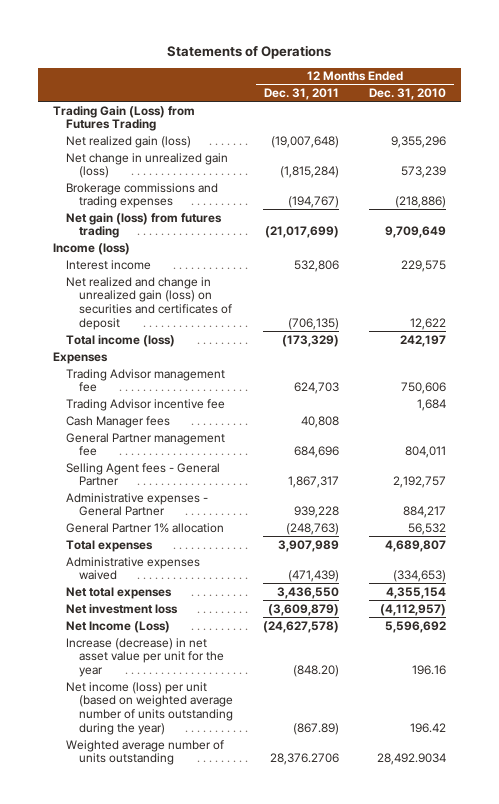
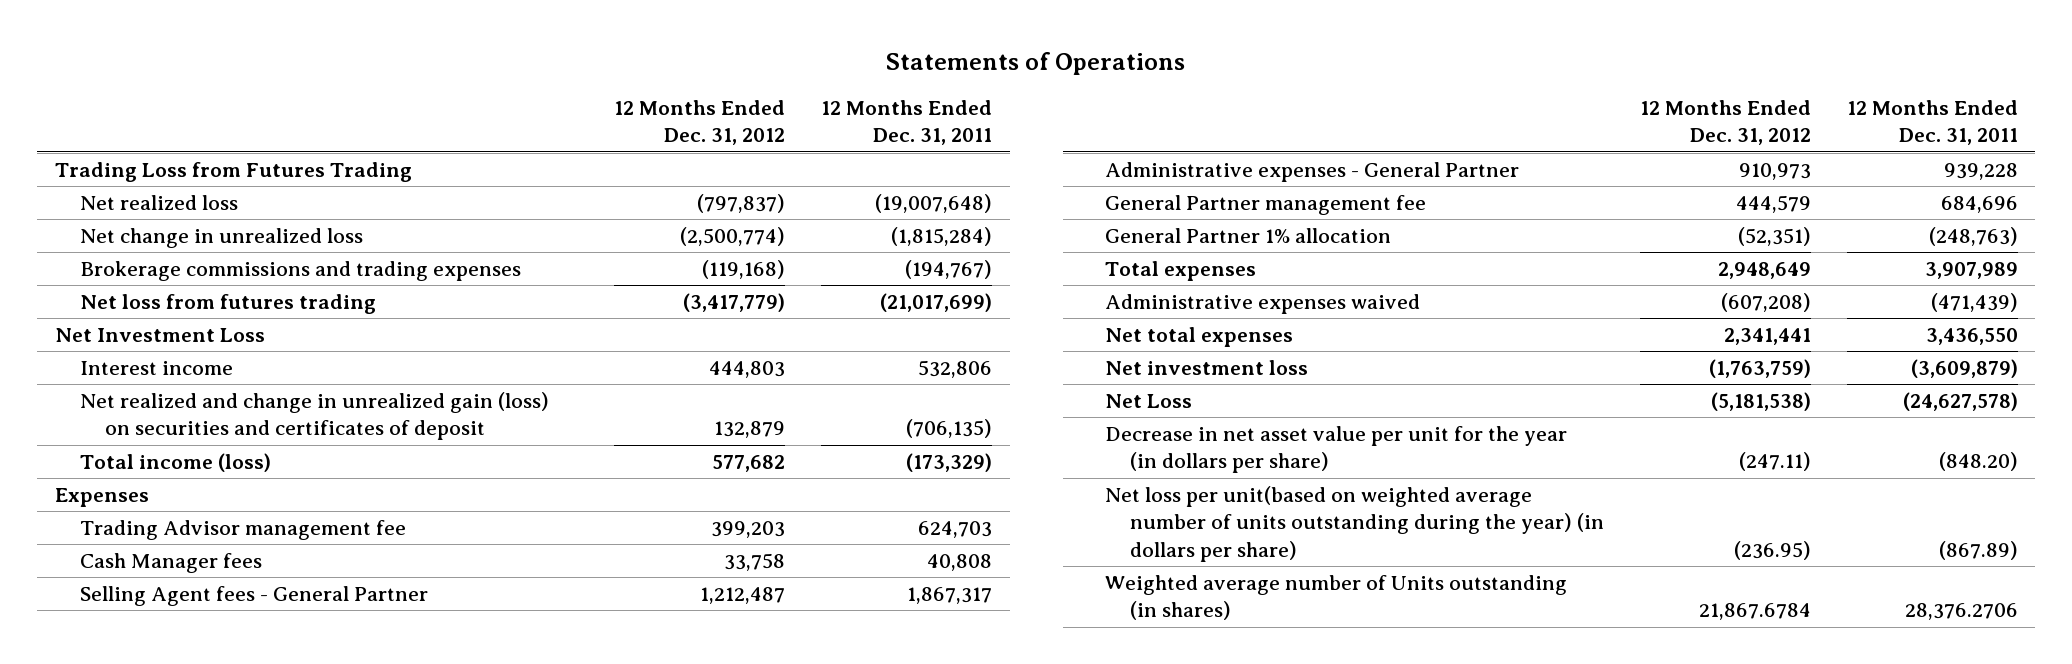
- | 12 Months Ended Dec. 31, 2011 | 12 Months Ended Dec. 31, 2010
+ | 12 Months Ended Dec. 31, 2012 | 12 Months Ended Dec. 31, 2011
- Trading Gain (Loss) from Futures Trading
- Net realized gain (loss) | (19,007,648) | 9,355,296
- Net change in unrealized gain (loss) | (1,815,284) | 573,239
+ Trading Loss from Futures Trading
+ Net realized loss | (797,837) | (19,007,648)
+ Net change in unrealized loss | (2,500,774) | (1,815,284)
- Net gain (loss) from futures trading | (21,017,699) | 9,709,649
- Income (loss)
+ Net loss from futures trading | (3,417,779) | (21,017,699)
+ Net Investment Loss
- Trading Advisor incentive fee | | 1,684
moved down: General Partner management fee | 444,579 | 684,696
- Net Income (Loss) | (24,627,578) | 5,596,692
- Increase (decrease) in net asset value per unit for the year | (848.20) | 196.16
- Net income (loss) per unit (based on weighted average number of units outstanding during the year) | (867.89) | 196.42
- Weighted average number of units outstanding | 28,376.2706 | 28,492.9034
+ Net Loss | (5,181,538) | (24,627,578)
+ Decrease in net asset value per unit for the year (in dollars per share) | (247.11) | (848.20)
+ Net loss per unit(based on weighted average number of units outstanding during the year) (in dollars per share) | (236.95) | (867.89)
+ Weighted average number of Units outstanding (in shares) | 21,867.6784 | 28,376.2706

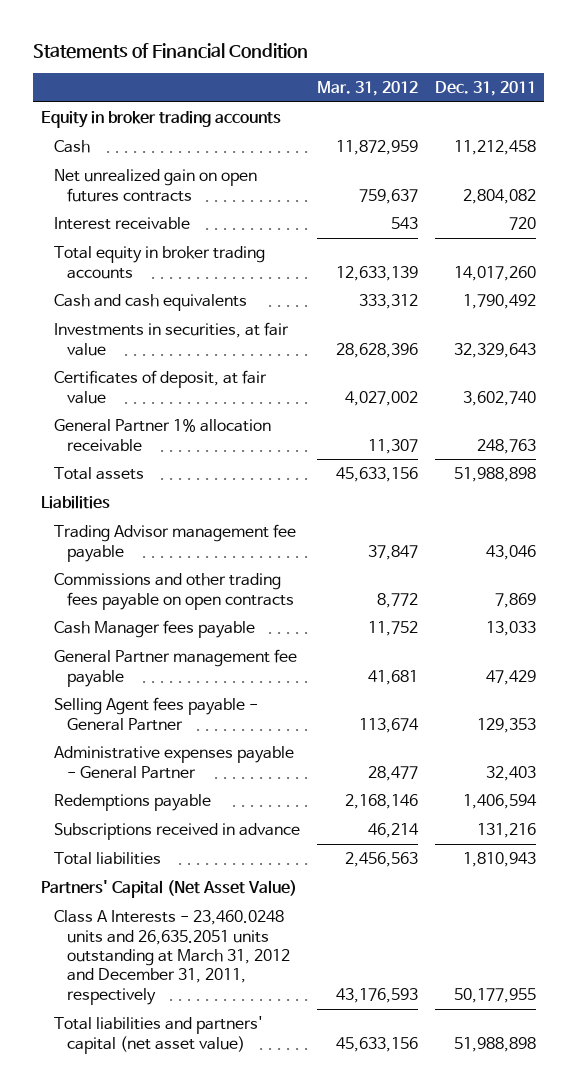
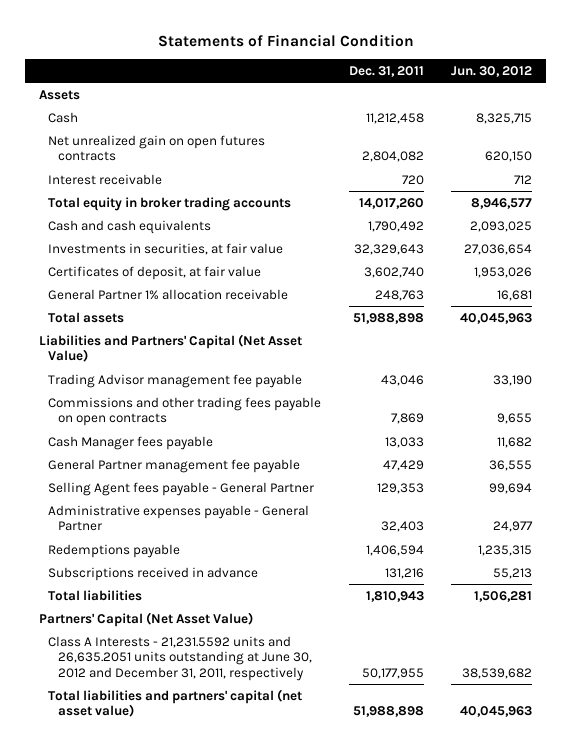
- | Mar. 31, 2012 | Dec. 31, 2011
+ | Dec. 31, 2011 | Jun. 30, 2012
- Equity in broker trading accounts
+ Assets
- Liabilities
+ Liabilities and Partners' Capital (Net Asset Value)
- Class A Interests - 23,460.0248 units and 26,635.2051 units outstanding at March 31, 2012 and December 31, 2011, respectively | 43,176,593 | 50,177,955
+ Class A Interests - 21,231.5592 units and 26,635.2051 units outstanding at June 30, 2012 and December 31, 2011, respectively | 50,177,955 | 38,539,682

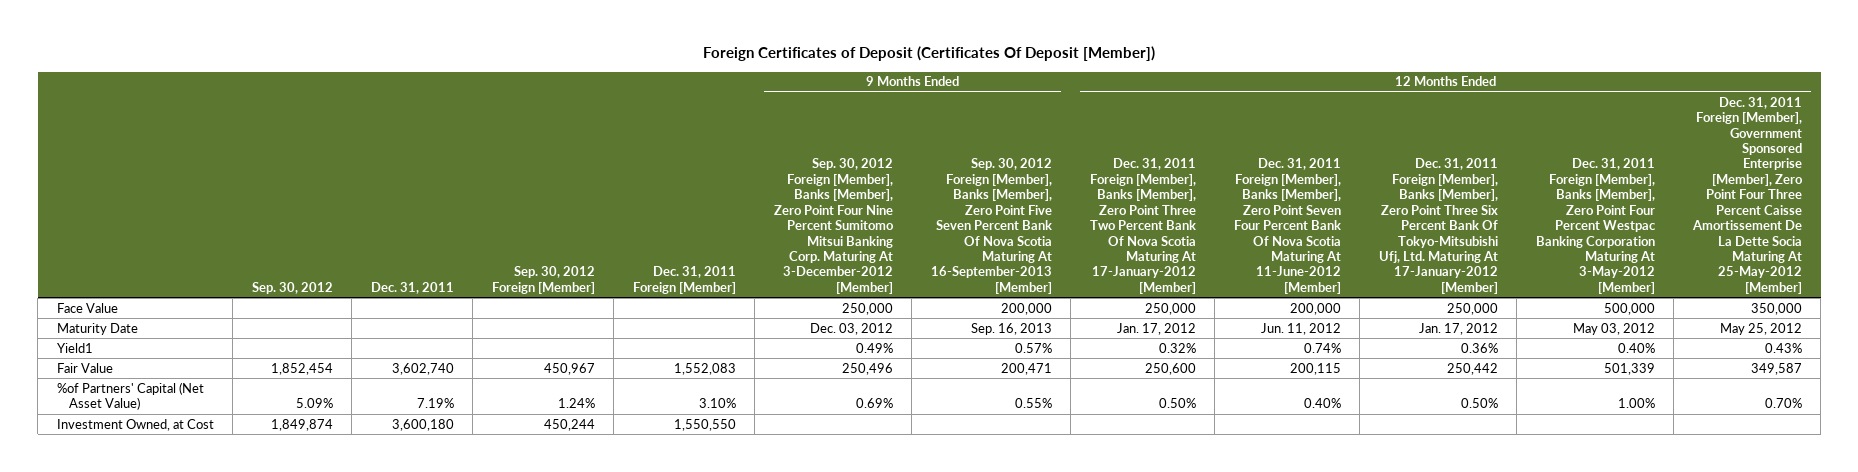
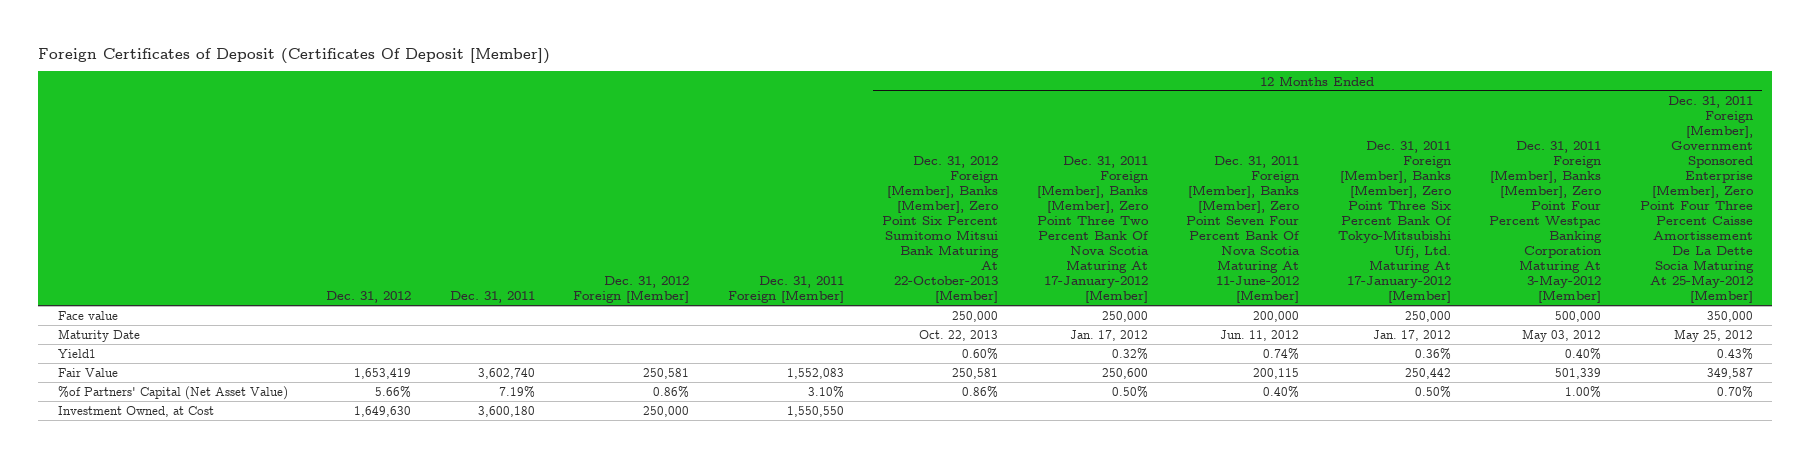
- | Sep. 30, 2012 | Dec. 31, 2011 | Sep. 30, 2012 Foreign [Member] | Dec. 31, 2011 Foreign [Member] | 9 Months Ended Sep. 30, 2012 Foreign [Member], Banks [Member], Zero Point Four Nine Percent Sumitomo Mitsui Banking Corp. Maturing At 3-December-2012 [Member] | 9 Months Ended Sep. 30, 2012 Foreign [Member], Banks [Member], Zero Point Five Seven Percent Bank Of Nova Scotia Maturing At 16-September-2013 [Member] | 12 Months Ended Dec. 31, 2011 Foreign [Member], Banks [Member], Zero Point Three Two Percent Bank Of Nova Scotia Maturing At 17-January-2012 [Member] | 12 Months Ended Dec. 31, 2011 Foreign [Member], Banks [Member], Zero Point Seven Four Percent Bank Of Nova Scotia Maturing At 11-June-2012 [Member] | 12 Months Ended Dec. 31, 2011 Foreign [Member], Banks [Member], Zero Point Three Six Percent Bank Of Tokyo-Mitsubishi Ufj, Ltd. Maturing At 17-January-2012 [Member] | 12 Months Ended Dec. 31, 2011 Foreign [Member], Banks [Member], Zero Point Four Percent Westpac Banking Corporation Maturing At 3-May-2012 [Member] | 12 Months Ended Dec. 31, 2011 Foreign [Member], Government Sponsored Enterprise [Member], Zero Point Four Three Percent Caisse Amortissement De La Dette Socia Maturing At 25-May-2012 [Member]
+ | Dec. 31, 2012 | Dec. 31, 2011 | Dec. 31, 2012 Foreign [Member] | Dec. 31, 2011 Foreign [Member] | 12 Months Ended Dec. 31, 2012 Foreign [Member], Banks [Member], Zero Point Six Percent Sumitomo Mitsui Bank Maturing At 22-October-2013 [Member] | 12 Months Ended Dec. 31, 2011 Foreign [Member], Banks [Member], Zero Point Three Two Percent Bank Of Nova Scotia Maturing At 17-January-2012 [Member] | 12 Months Ended Dec. 31, 2011 Foreign [Member], Banks [Member], Zero Point Seven Four Percent Bank Of Nova Scotia Maturing At 11-June-2012 [Member] | 12 Months Ended Dec. 31, 2011 Foreign [Member], Banks [Member], Zero Point Three Six Percent Bank Of Tokyo-Mitsubishi Ufj, Ltd. Maturing At 17-January-2012 [Member] | 12 Months Ended Dec. 31, 2011 Foreign [Member], Banks [Member], Zero Point Four Percent Westpac Banking Corporation Maturing At 3-May-2012 [Member] | 12 Months Ended Dec. 31, 2011 Foreign [Member], Government Sponsored Enterprise [Member], Zero Point Four Three Percent Caisse Amortissement De La Dette Socia Maturing At 25-May-2012 [Member]
- Face Value | | | | | 250,000 | 200,000 | 250,000 | 200,000 | 250,000 | 500,000 | 350,000
+ Face value | | | | | 250,000 | 250,000 | 200,000 | 250,000 | 500,000 | 350,000

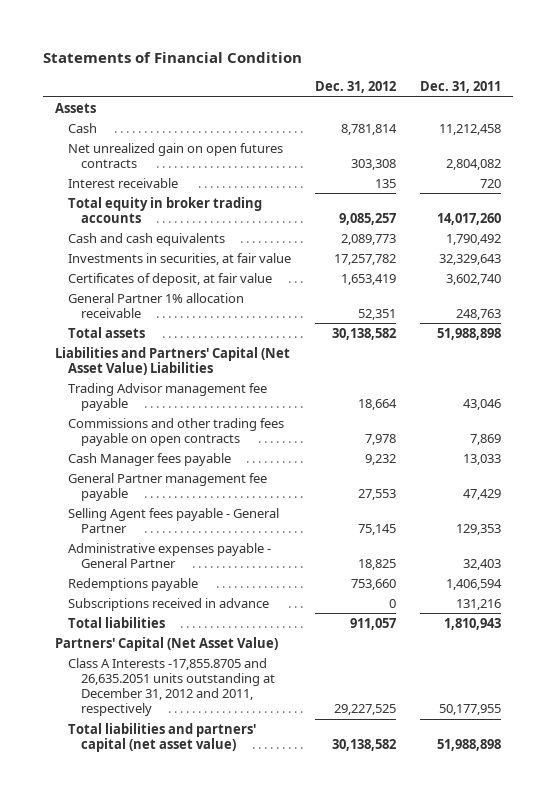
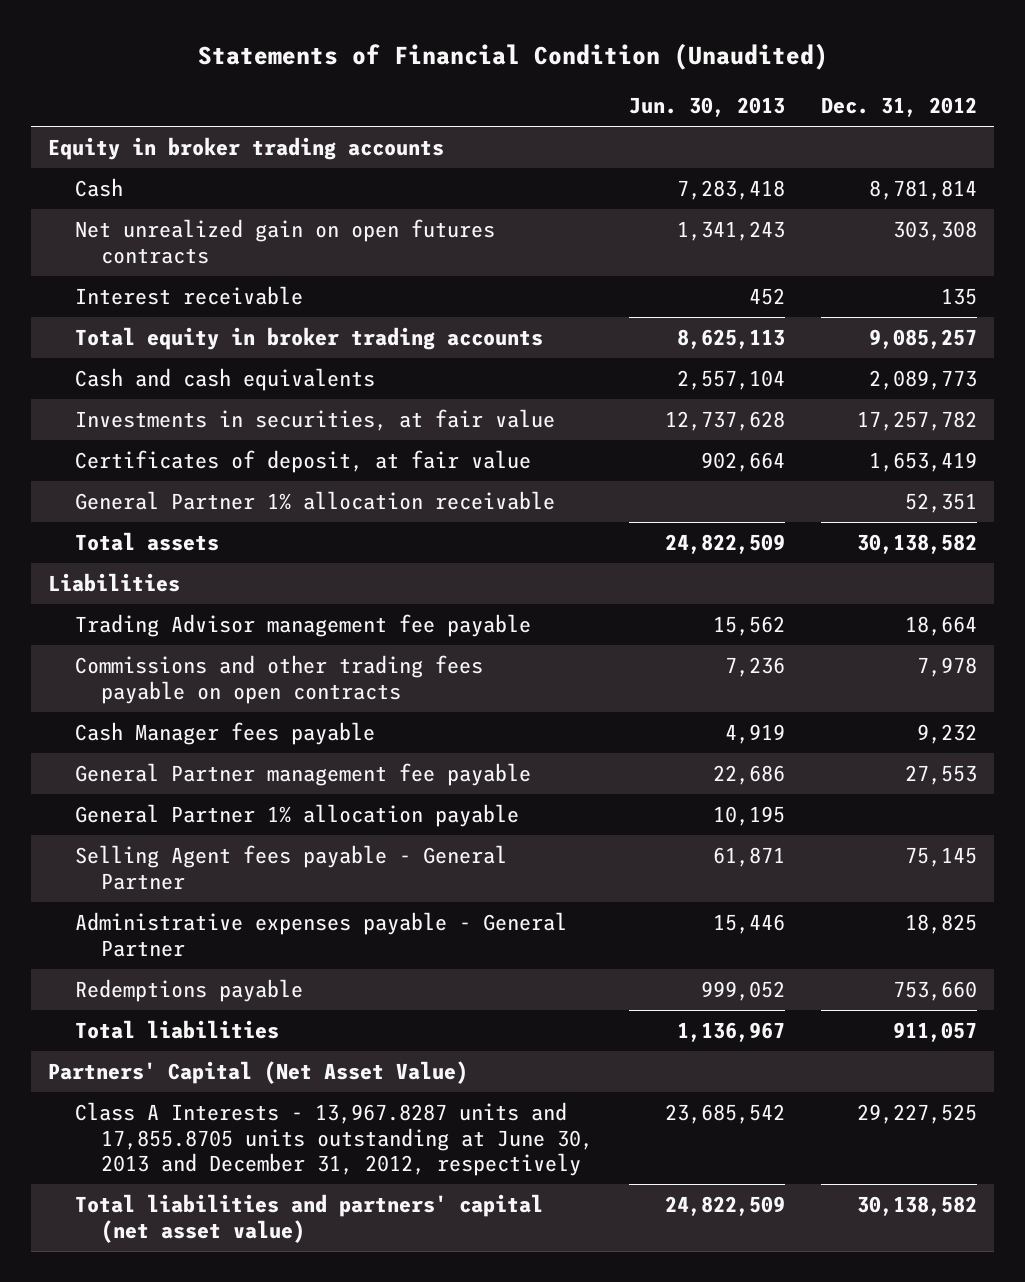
- Statements of Financial Condition
+ Statements of Financial Condition (Unaudited)
- | Dec. 31, 2012 | Dec. 31, 2011
+ | Jun. 30, 2013 | Dec. 31, 2012
- Assets
+ Equity in broker trading accounts
- Liabilities and Partners' Capital (Net Asset Value) Liabilities
+ Liabilities
+ General Partner 1% allocation payable | 10,195 |
- Subscriptions received in advance | 0 | 131,216
- Class A Interests -17,855.8705 and 26,635.2051 units outstanding at December 31, 2012 and 2011, respectively | 29,227,525 | 50,177,955
+ Class A Interests - 13,967.8287 units and 17,855.8705 units outstanding at June 30, 2013 and December 31, 2012, respectively | 23,685,542 | 29,227,525

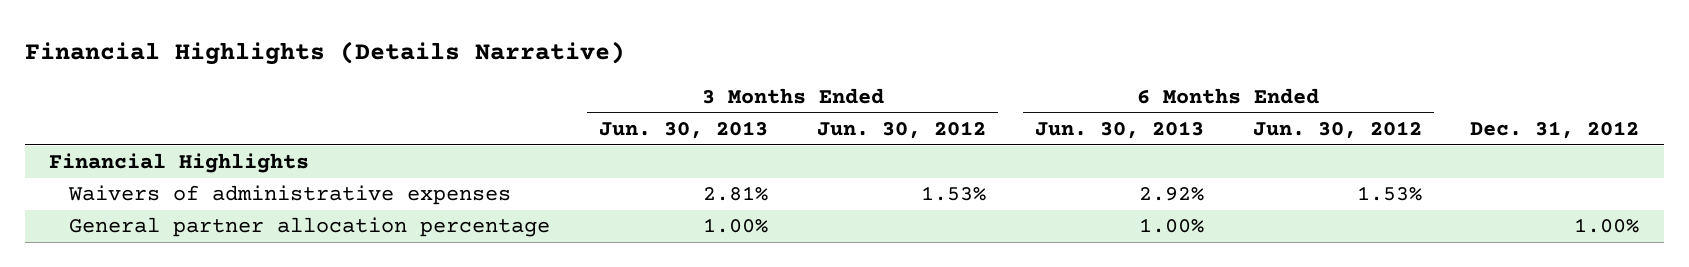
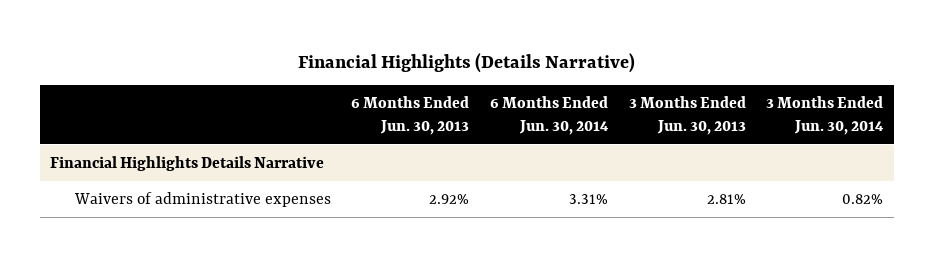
- | 3 Months Ended Jun. 30, 2013 | 3 Months Ended Jun. 30, 2012 | 6 Months Ended Jun. 30, 2013 | 6 Months Ended Jun. 30, 2012 | Dec. 31, 2012
+ | 6 Months Ended Jun. 30, 2013 | 6 Months Ended Jun. 30, 2014 | 3 Months Ended Jun. 30, 2013 | 3 Months Ended Jun. 30, 2014
- Financial Highlights
+ Financial Highlights Details Narrative
- General partner allocation percentage | 1.00% | | 1.00% | | 1.00%

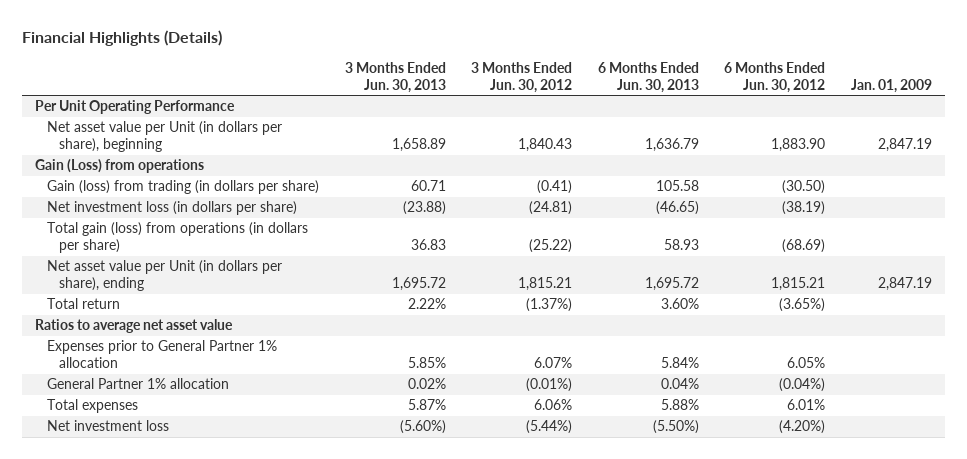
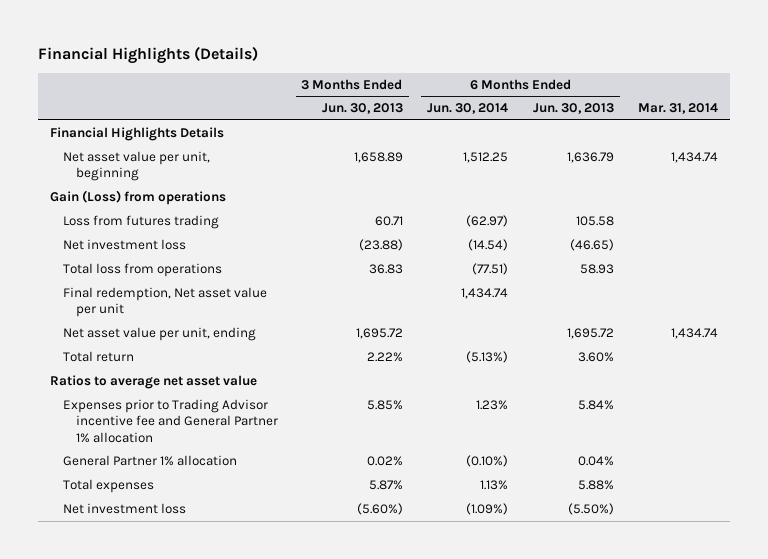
- | 3 Months Ended Jun. 30, 2013 | 3 Months Ended Jun. 30, 2012 | 6 Months Ended Jun. 30, 2013 | 6 Months Ended Jun. 30, 2012 | Jan. 01, 2009
+ | 3 Months Ended Jun. 30, 2013 | 6 Months Ended Jun. 30, 2014 | 6 Months Ended Jun. 30, 2013 | Mar. 31, 2014
- Per Unit Operating Performance
- Net asset value per Unit (in dollars per share), beginning | 1,658.89 | 1,840.43 | 1,636.79 | 1,883.90 | 2,847.19
+ Financial Highlights Details
+ Net asset value per unit, beginning | 1,658.89 | 1,512.25 | 1,636.79 | 1,434.74
- Gain (loss) from trading (in dollars per share) | 60.71 | (0.41) | 105.58 | (30.50) |
- Net investment loss (in dollars per share) | (23.88) | (24.81) | (46.65) | (38.19) |
- Total gain (loss) from operations (in dollars per share) | 36.83 | (25.22) | 58.93 | (68.69) |
- Net asset value per Unit (in dollars per share), ending | 1,695.72 | 1,815.21 | 1,695.72 | 1,815.21 | 2,847.19
+ Loss from futures trading | 60.71 | (62.97) | 105.58 |
+ Net investment loss | (23.88) | (14.54) | (46.65) |
+ Total loss from operations | 36.83 | (77.51) | 58.93 |
+ Final redemption, Net asset value per unit | | 1,434.74 | |
+ Net asset value per unit, ending | 1,695.72 | | 1,695.72 | 1,434.74
- Expenses prior to General Partner 1% allocation | 5.85% | 6.07% | 5.84% | 6.05% |
+ Expenses prior to Trading Advisor incentive fee and General Partner 1% allocation | 5.85% | 1.23% | 5.84% |

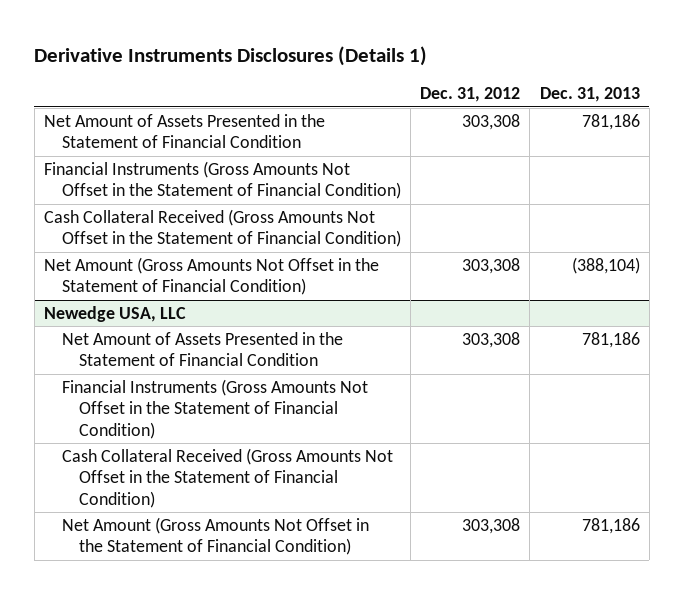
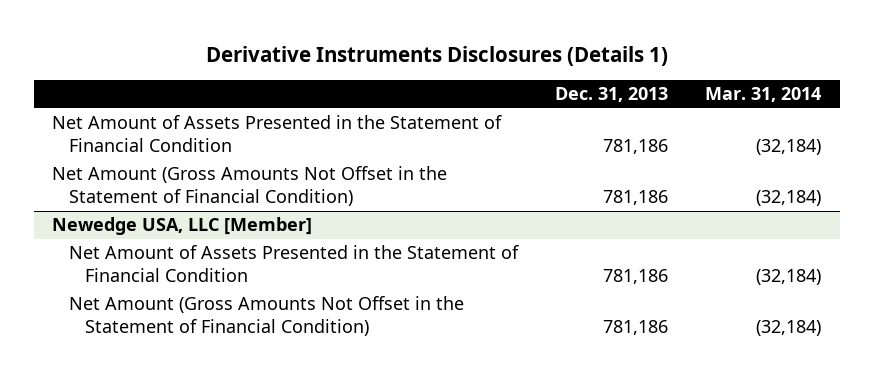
- | Dec. 31, 2012 | Dec. 31, 2013
+ | Dec. 31, 2013 | Mar. 31, 2014
- Financial Instruments (Gross Amounts Not Offset in the Statement of Financial Condition)
- Cash Collateral Received (Gross Amounts Not Offset in the Statement of Financial Condition)
- Net Amount (Gross Amounts Not Offset in the Statement of Financial Condition) | 303,308 | (388,104)
- Newedge USA, LLC
+ Net Amount (Gross Amounts Not Offset in the Statement of Financial Condition) | 781,186 | (32,184)
+ Newedge USA, LLC [Member]
- Financial Instruments (Gross Amounts Not Offset in the Statement of Financial Condition)
- Cash Collateral Received (Gross Amounts Not Offset in the Statement of Financial Condition)

